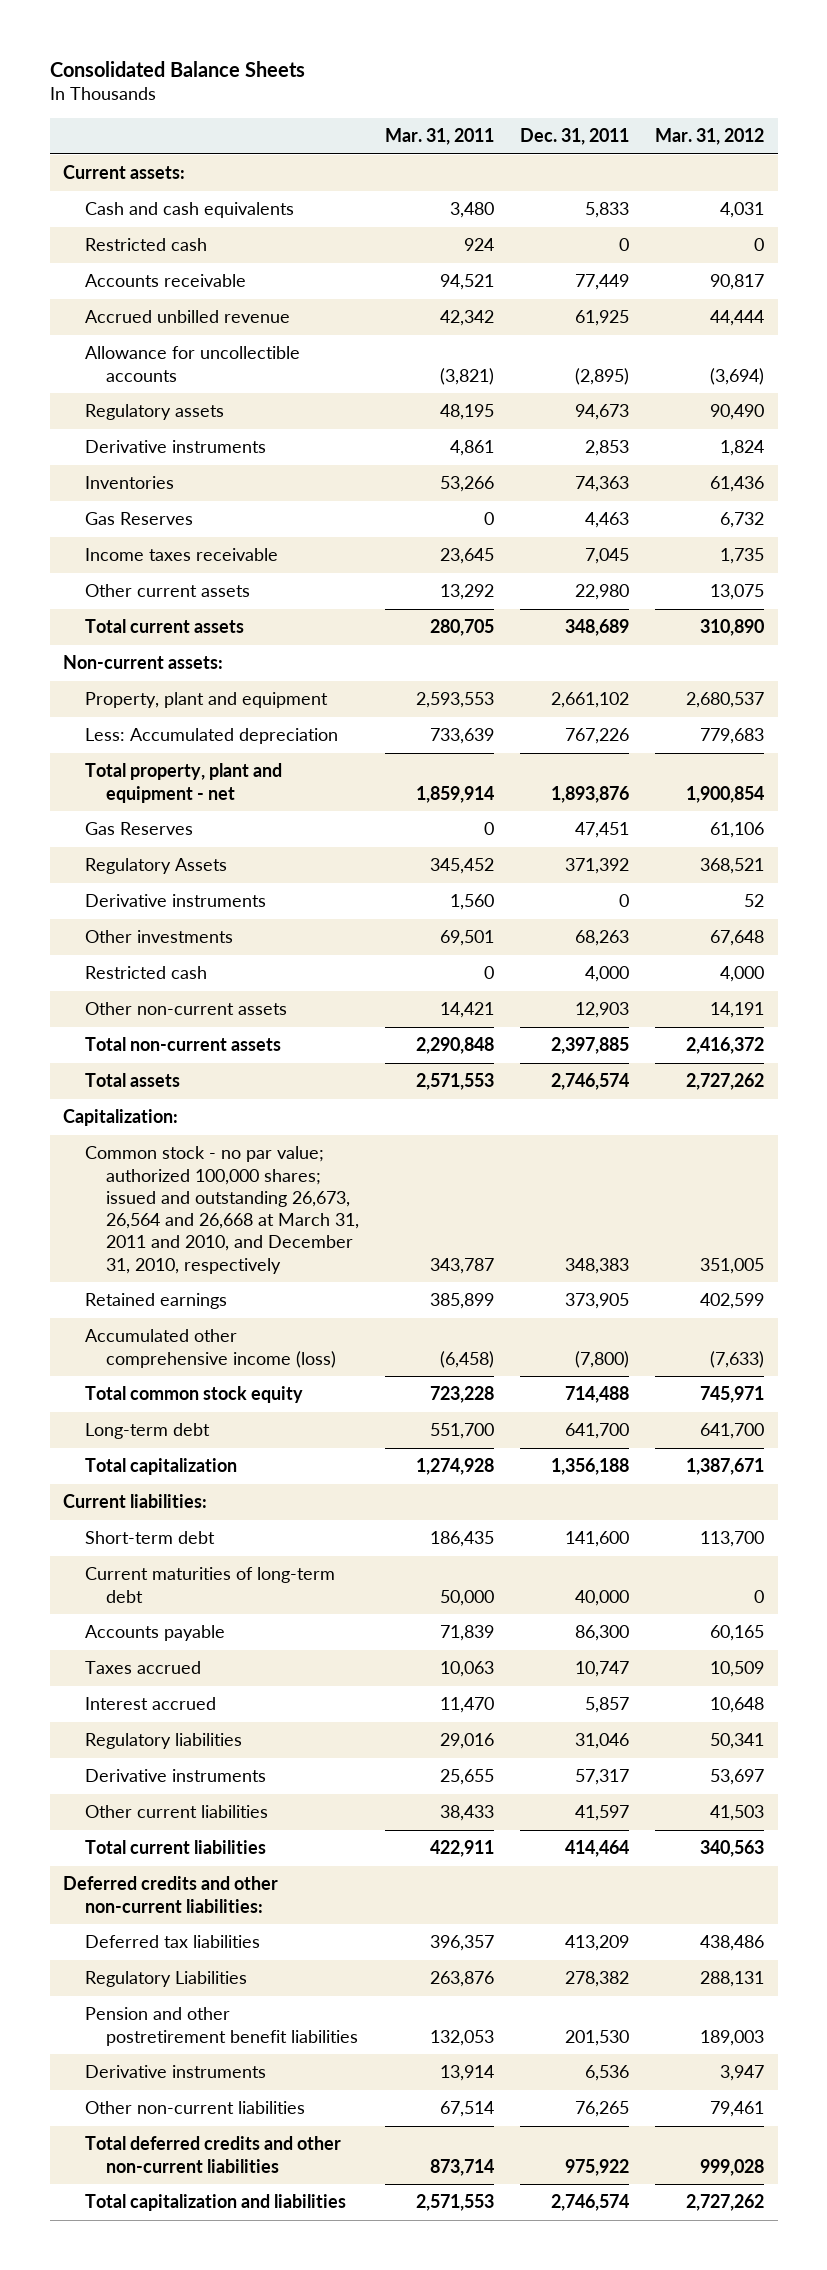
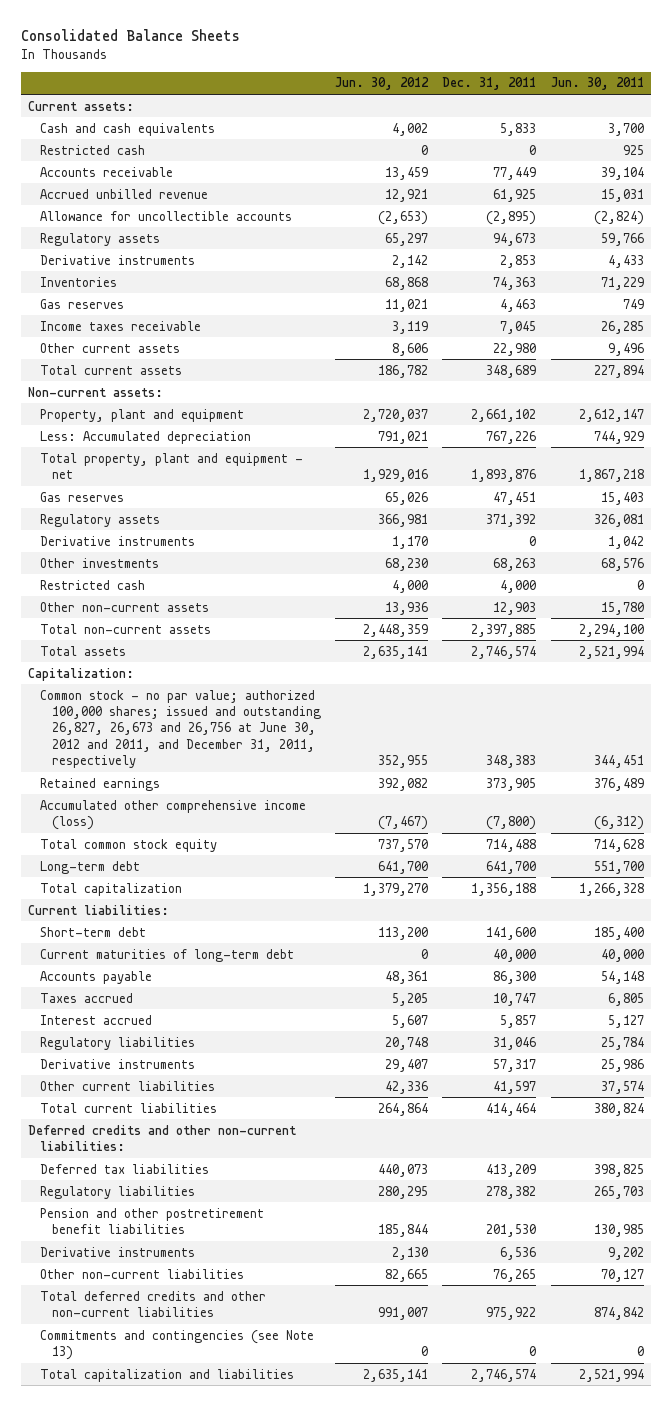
- | Mar. 31, 2011 | Dec. 31, 2011 | Mar. 31, 2012
+ | Jun. 30, 2012 | Dec. 31, 2011 | Jun. 30, 2011
- Gas Reserves | 0 | 4,463 | 6,732
+ Gas reserves | 11,021 | 4,463 | 749
- Gas Reserves | 0 | 47,451 | 61,106
- Regulatory Assets | 345,452 | 371,392 | 368,521
+ Gas reserves | 65,026 | 47,451 | 15,403
+ Regulatory assets | 366,981 | 371,392 | 326,081
- Common stock - no par value; authorized 100,000 shares; issued and outstanding 26,673, 26,564 and 26,668 at March 31, 2011 and 2010, and December 31, 2010, respectively | 343,787 | 348,383 | 351,005
+ Common stock - no par value; authorized 100,000 shares; issued and outstanding 26,827, 26,673 and 26,756 at June 30, 2012 and 2011, and December 31, 2011, respectively | 352,955 | 348,383 | 344,451
- Regulatory Liabilities | 263,876 | 278,382 | 288,131
+ Regulatory liabilities | 280,295 | 278,382 | 265,703
+ Commitments and contingencies (see Note 13) | 0 | 0 | 0

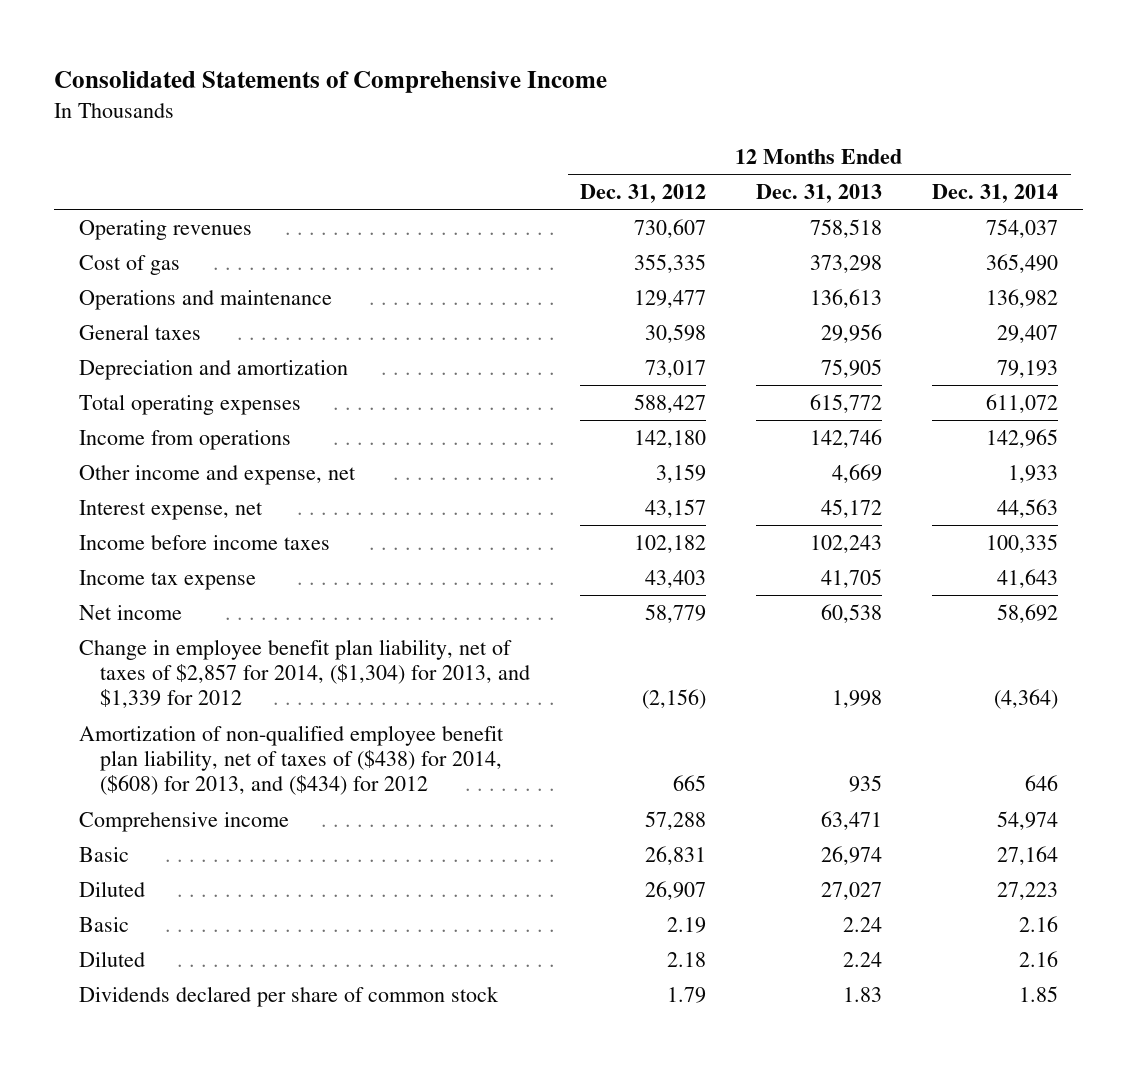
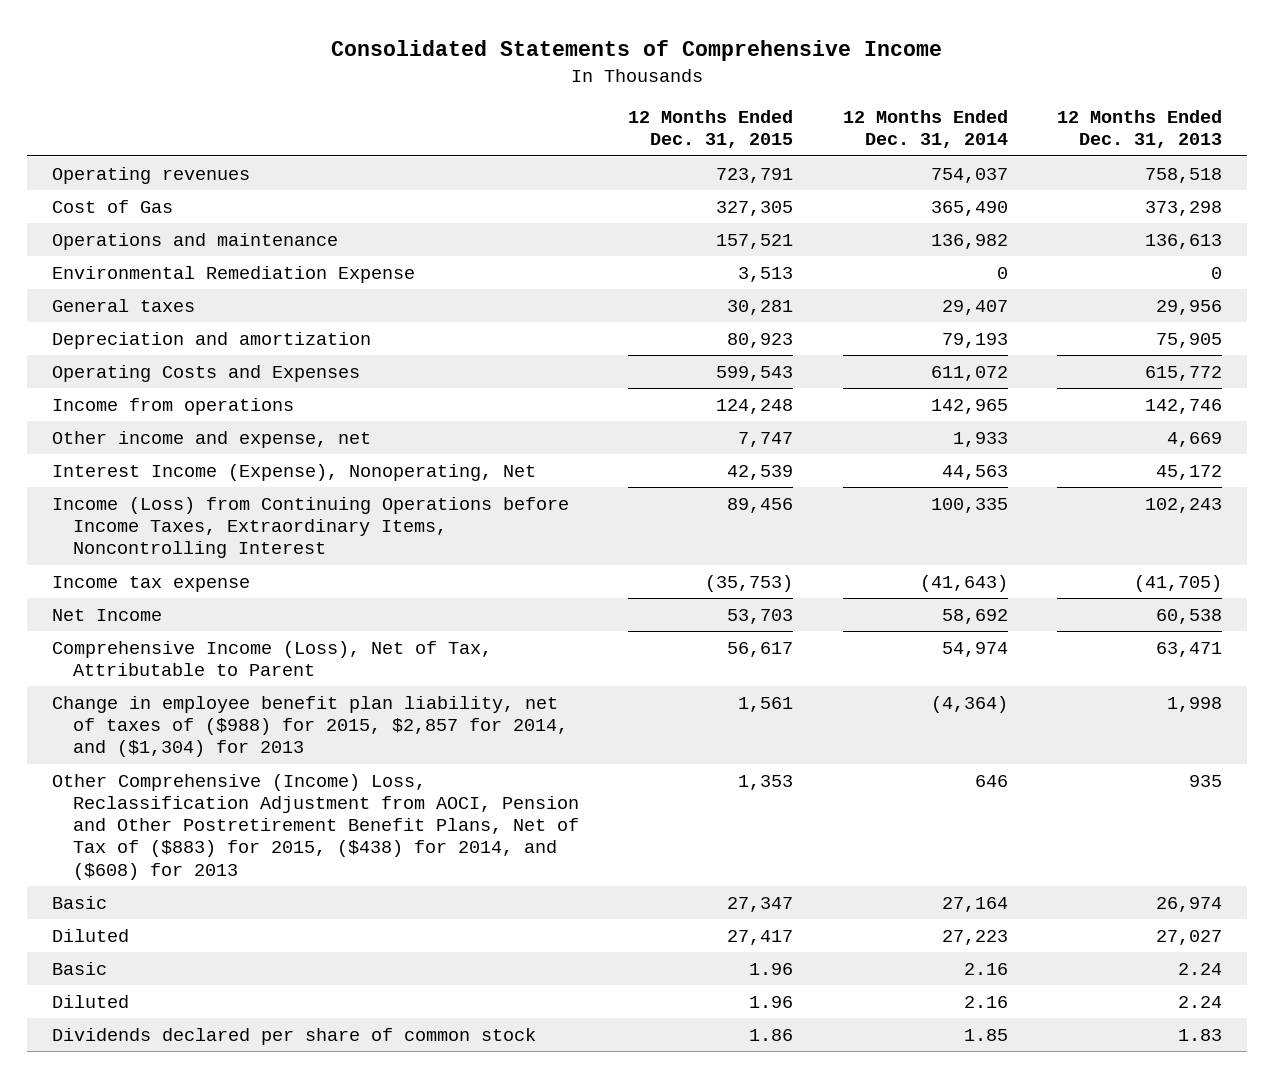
- | 12 Months Ended Dec. 31, 2012 | 12 Months Ended Dec. 31, 2013 | 12 Months Ended Dec. 31, 2014
+ | 12 Months Ended Dec. 31, 2015 | 12 Months Ended Dec. 31, 2014 | 12 Months Ended Dec. 31, 2013
- Cost of gas | 355,335 | 373,298 | 365,490
+ Cost of Gas | 327,305 | 365,490 | 373,298
+ Environmental Remediation Expense | 3,513 | 0 | 0
- Total operating expenses | 588,427 | 615,772 | 611,072
+ Operating Costs and Expenses | 599,543 | 611,072 | 615,772
- Interest expense, net | 43,157 | 45,172 | 44,563
- Income before income taxes | 102,182 | 102,243 | 100,335
- Income tax expense | 43,403 | 41,705 | 41,643
- Net income | 58,779 | 60,538 | 58,692
- Change in employee benefit plan liability, net of taxes of $2,857 for 2014, ($1,304) for 2013, and $1,339 for 2012 | (2,156) | 1,998 | (4,364)
- Amortization of non-qualified employee benefit plan liability, net of taxes of ($438) for 2014, ($608) for 2013, and ($434) for 2012 | 665 | 935 | 646
- Comprehensive income | 57,288 | 63,471 | 54,974
+ Interest Income (Expense), Nonoperating, Net | 42,539 | 44,563 | 45,172
+ Income (Loss) from Continuing Operations before Income Taxes, Extraordinary Items, Noncontrolling Interest | 89,456 | 100,335 | 102,243
+ Income tax expense | (35,753) | (41,643) | (41,705)
+ Net Income | 53,703 | 58,692 | 60,538
+ Comprehensive Income (Loss), Net of Tax, Attributable to Parent | 56,617 | 54,974 | 63,471
+ Change in employee benefit plan liability, net of taxes of ($988) for 2015, $2,857 for 2014, and ($1,304) for 2013 | 1,561 | (4,364) | 1,998
+ Other Comprehensive (Income) Loss, Reclassification Adjustment from AOCI, Pension and Other Postretirement Benefit Plans, Net of Tax of ($883) for 2015, ($438) for 2014, and ($608) for 2013 | 1,353 | 646 | 935

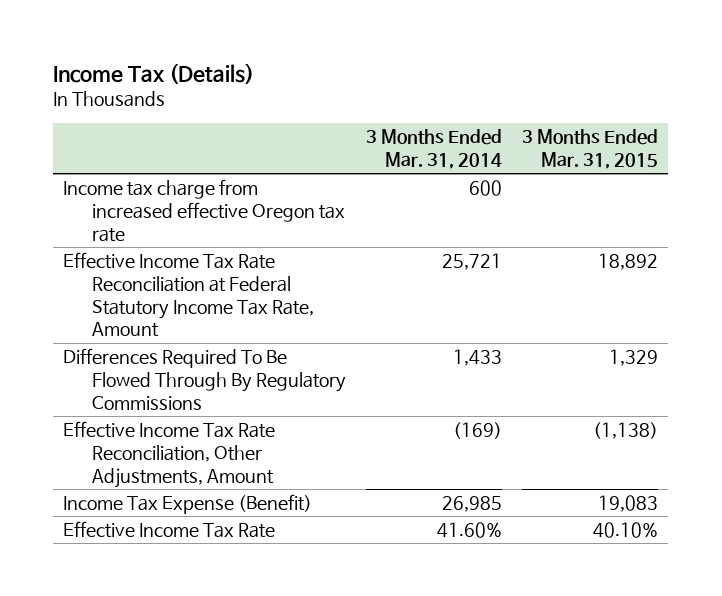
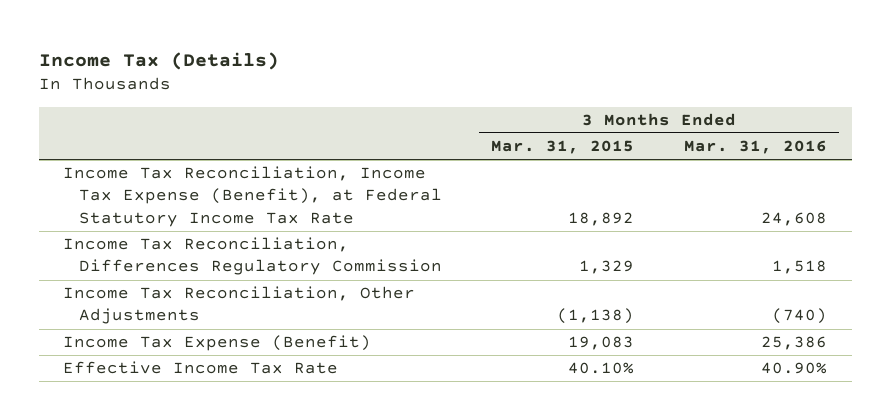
- | 3 Months Ended Mar. 31, 2014 | 3 Months Ended Mar. 31, 2015
+ | 3 Months Ended Mar. 31, 2015 | 3 Months Ended Mar. 31, 2016
- Income tax charge from increased effective Oregon tax rate | 600 |
- Effective Income Tax Rate Reconciliation at Federal Statutory Income Tax Rate, Amount | 25,721 | 18,892
- Differences Required To Be Flowed Through By Regulatory Commissions | 1,433 | 1,329
- Effective Income Tax Rate Reconciliation, Other Adjustments, Amount | (169) | (1,138)
+ Income Tax Reconciliation, Income Tax Expense (Benefit), at Federal Statutory Income Tax Rate | 18,892 | 24,608
+ Income Tax Reconciliation, Differences Regulatory Commission | 1,329 | 1,518
+ Income Tax Reconciliation, Other Adjustments | (1,138) | (740)

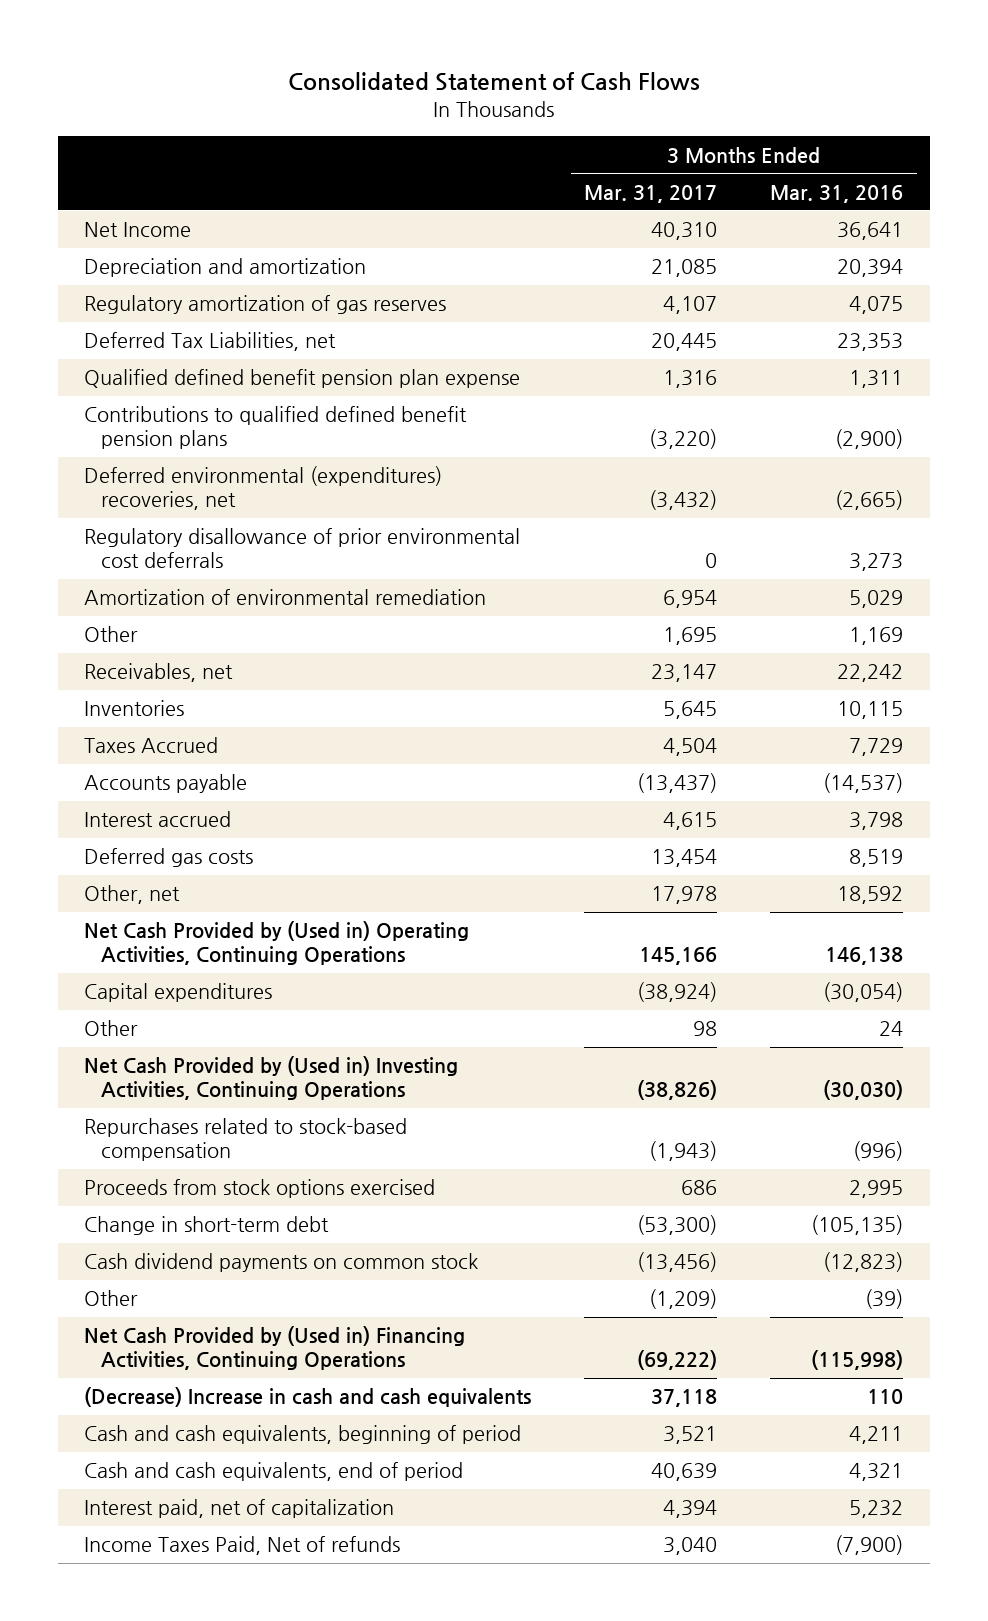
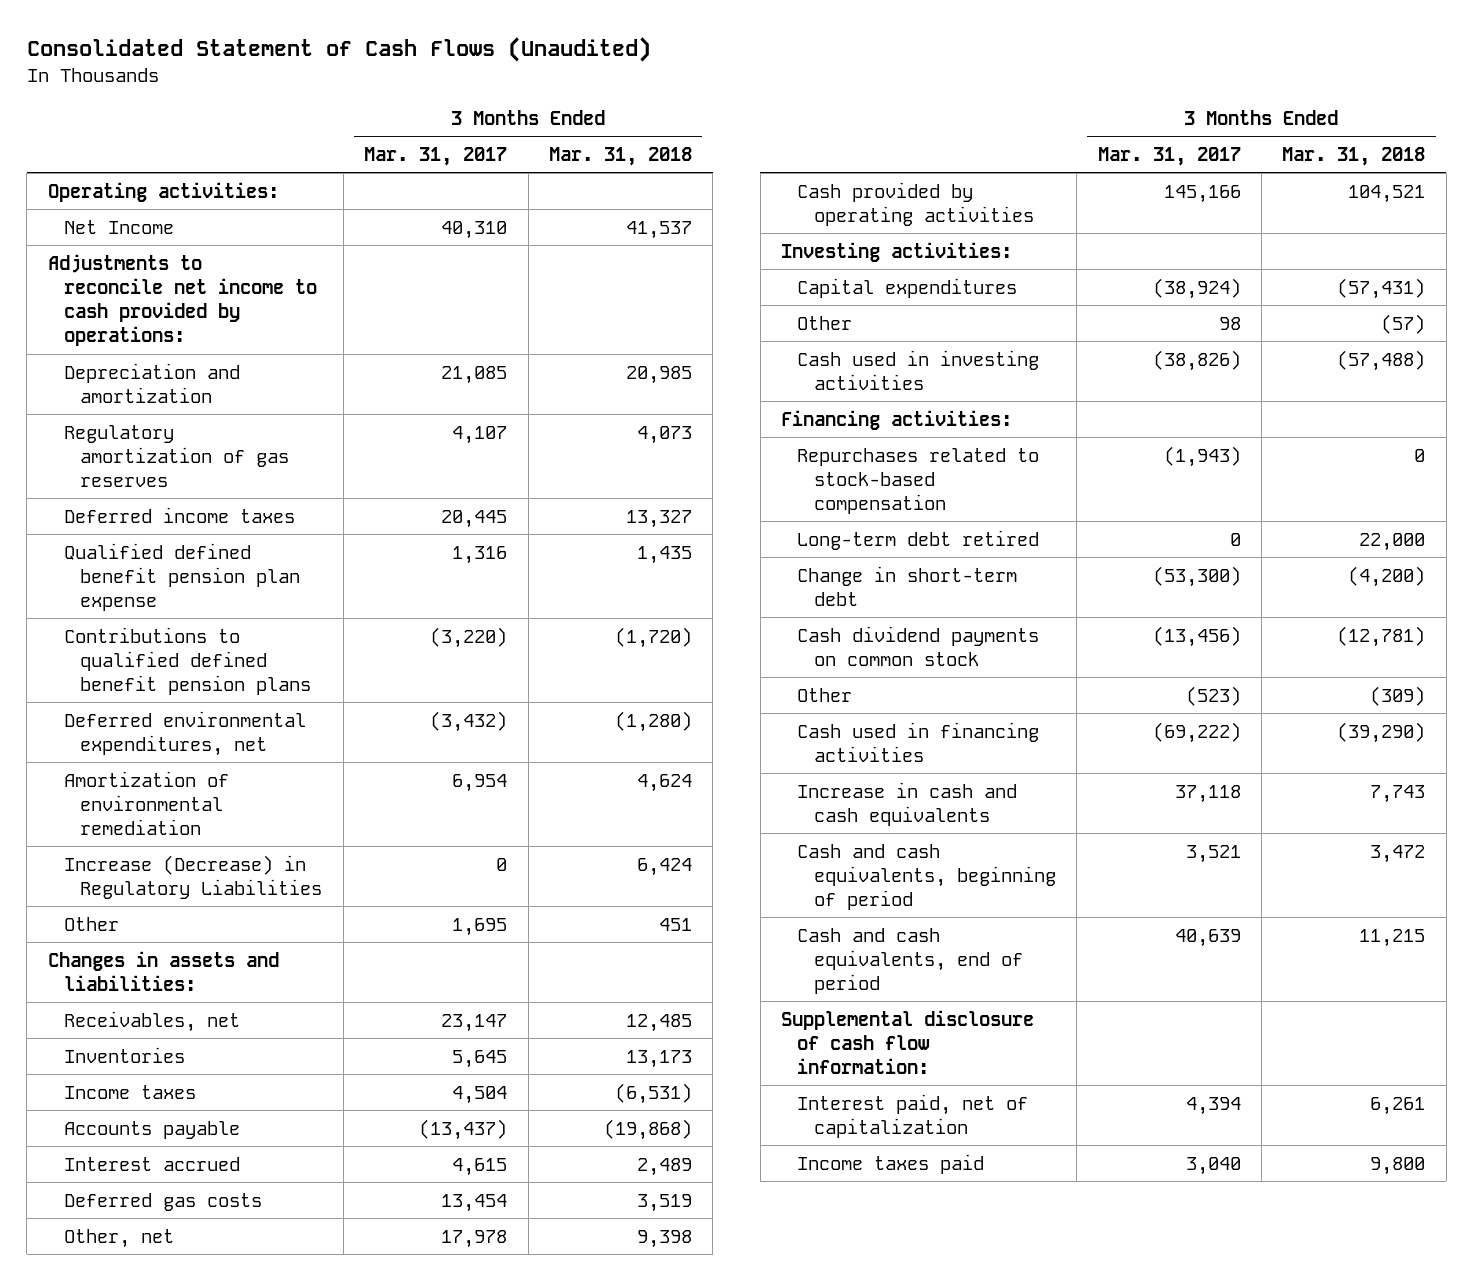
- Consolidated Statement of Cash Flows
+ Consolidated Statement of Cash Flows (Unaudited)
- | 3 Months Ended Mar. 31, 2017 | 3 Months Ended Mar. 31, 2016
+ | 3 Months Ended Mar. 31, 2017 | 3 Months Ended Mar. 31, 2018
+ Operating activities:
+ Adjustments to reconcile net income to cash provided by operations:
- Deferred Tax Liabilities, net | 20,445 | 23,353
+ Deferred income taxes | 20,445 | 13,327
- Deferred environmental (expenditures) recoveries, net | (3,432) | (2,665)
- Regulatory disallowance of prior environmental cost deferrals | 0 | 3,273
+ Deferred environmental expenditures, net | (3,432) | (1,280)
+ Increase (Decrease) in Regulatory Liabilities | 0 | 6,424
+ Changes in assets and liabilities:
- Taxes Accrued | 4,504 | 7,729
+ Income taxes | 4,504 | (6,531)
- Net Cash Provided by (Used in) Operating Activities, Continuing Operations | 145,166 | 146,138
+ Cash provided by operating activities | 145,166 | 104,521
+ Investing activities:
- Net Cash Provided by (Used in) Investing Activities, Continuing Operations | (38,826) | (30,030)
+ Cash used in investing activities | (38,826) | (57,488)
+ Financing activities:
- Proceeds from stock options exercised | 686 | 2,995
+ Long-term debt retired | 0 | 22,000
- Other | (1,209) | (39)
- Net Cash Provided by (Used in) Financing Activities, Continuing Operations | (69,222) | (115,998)
- (Decrease) Increase in cash and cash equivalents | 37,118 | 110
+ Other | (523) | (309)
+ Cash used in financing activities | (69,222) | (39,290)
+ Increase in cash and cash equivalents | 37,118 | 7,743
+ Supplemental disclosure of cash flow information:
- Income Taxes Paid, Net of refunds | 3,040 | (7,900)
+ Income taxes paid | 3,040 | 9,800

